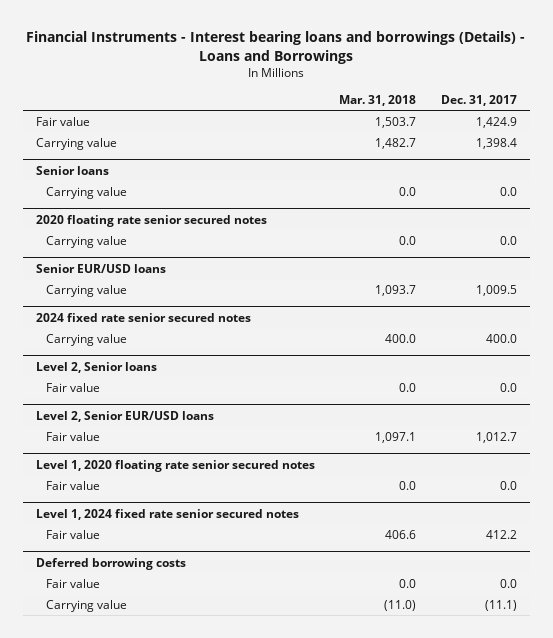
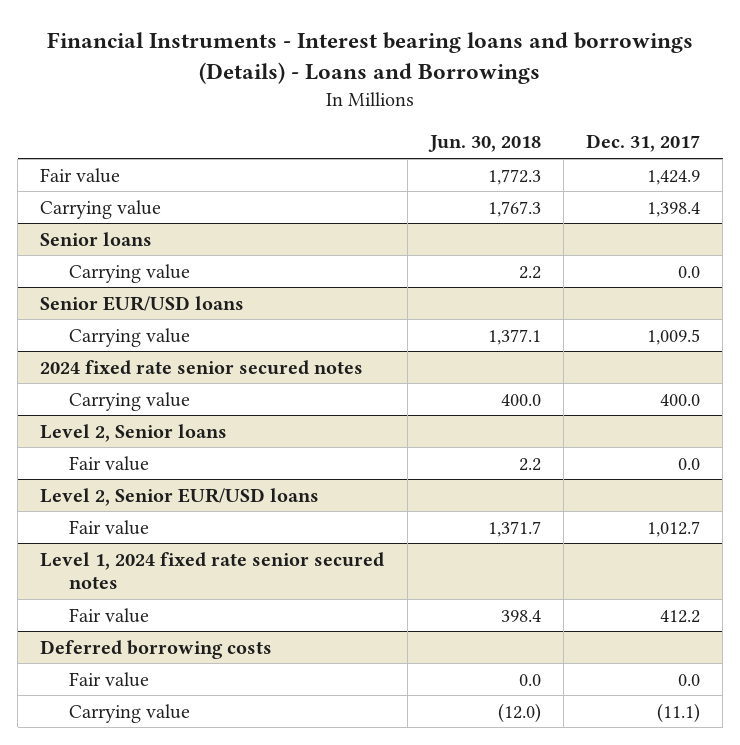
- | Mar. 31, 2018 | Dec. 31, 2017
+ | Jun. 30, 2018 | Dec. 31, 2017
- 2020 floating rate senior secured notes
- Carrying value | 0.0 | 0.0
- Level 1, 2020 floating rate senior secured notes
- Fair value | 0.0 | 0.0

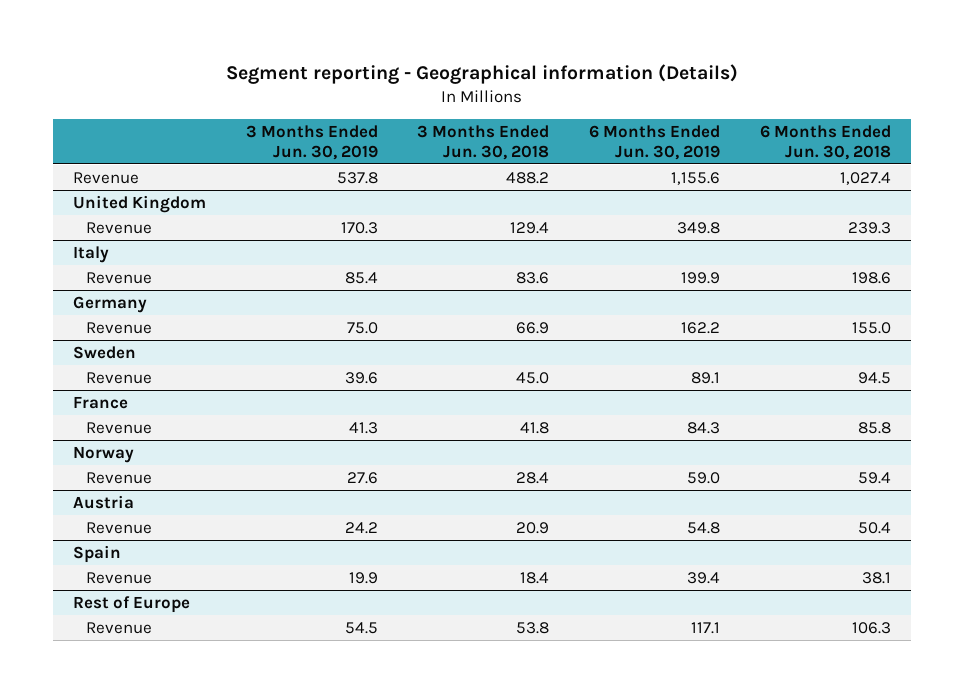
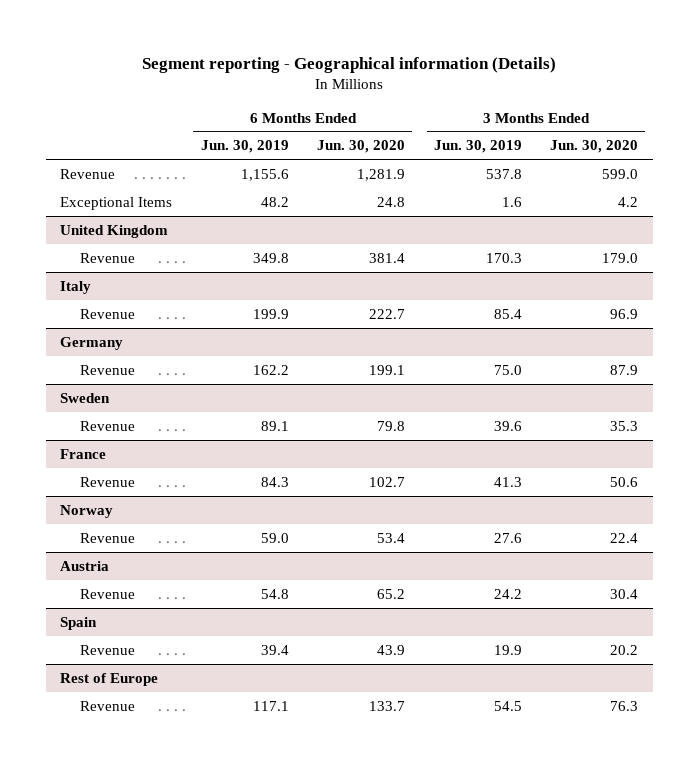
- | 3 Months Ended Jun. 30, 2019 | 3 Months Ended Jun. 30, 2018 | 6 Months Ended Jun. 30, 2019 | 6 Months Ended Jun. 30, 2018
+ | 6 Months Ended Jun. 30, 2019 | 6 Months Ended Jun. 30, 2020 | 3 Months Ended Jun. 30, 2019 | 3 Months Ended Jun. 30, 2020
+ Exceptional Items | 48.2 | 24.8 | 1.6 | 4.2

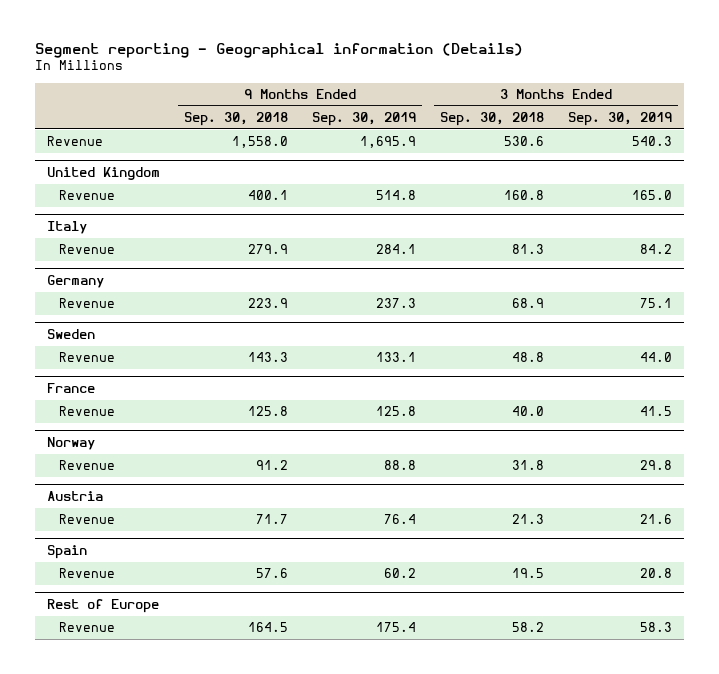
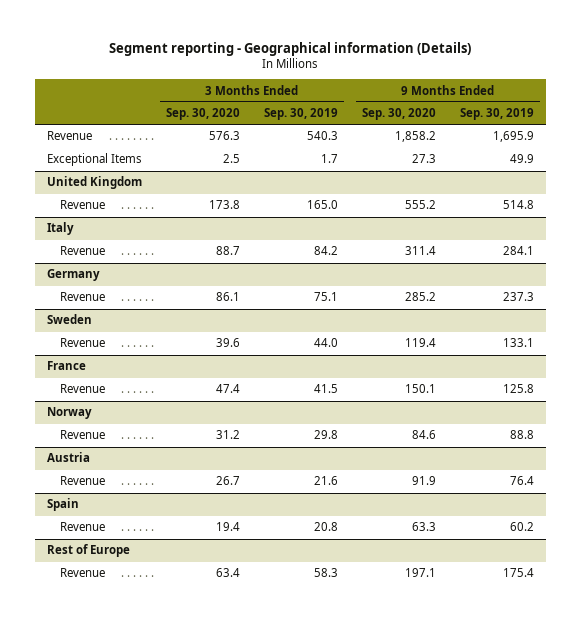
- | 9 Months Ended Sep. 30, 2018 | 9 Months Ended Sep. 30, 2019 | 3 Months Ended Sep. 30, 2018 | 3 Months Ended Sep. 30, 2019
+ | 3 Months Ended Sep. 30, 2020 | 3 Months Ended Sep. 30, 2019 | 9 Months Ended Sep. 30, 2020 | 9 Months Ended Sep. 30, 2019
+ Exceptional Items | 2.5 | 1.7 | 27.3 | 49.9

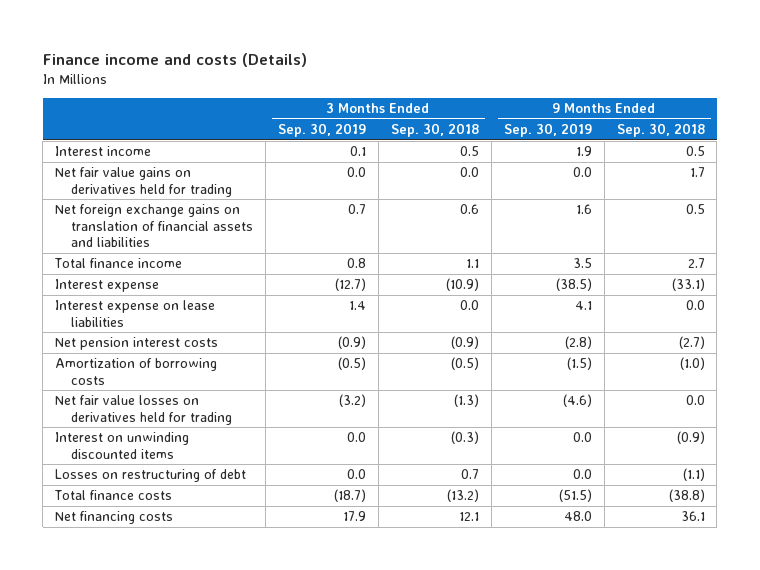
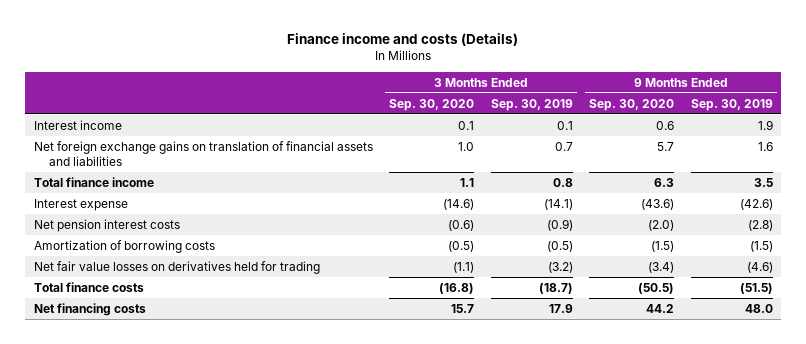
- | 3 Months Ended Sep. 30, 2019 | 3 Months Ended Sep. 30, 2018 | 9 Months Ended Sep. 30, 2019 | 9 Months Ended Sep. 30, 2018
+ | 3 Months Ended Sep. 30, 2020 | 3 Months Ended Sep. 30, 2019 | 9 Months Ended Sep. 30, 2020 | 9 Months Ended Sep. 30, 2019
- Net fair value gains on derivatives held for trading | 0.0 | 0.0 | 0.0 | 1.7
- Interest expense | (12.7) | (10.9) | (38.5) | (33.1)
- Interest expense on lease liabilities | 1.4 | 0.0 | 4.1 | 0.0
+ Interest expense | (14.6) | (14.1) | (43.6) | (42.6)
- Interest on unwinding discounted items | 0.0 | (0.3) | 0.0 | (0.9)
- Losses on restructuring of debt | 0.0 | 0.7 | 0.0 | (1.1)

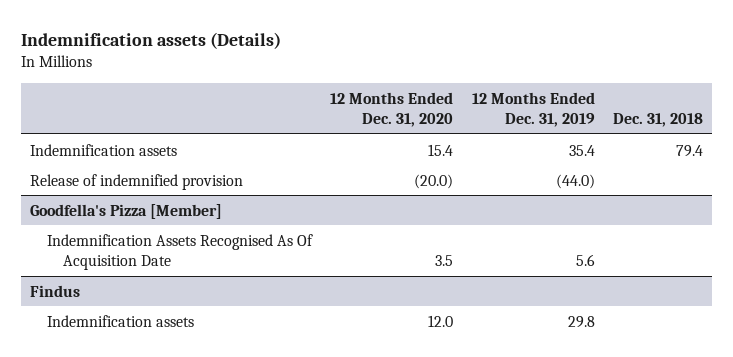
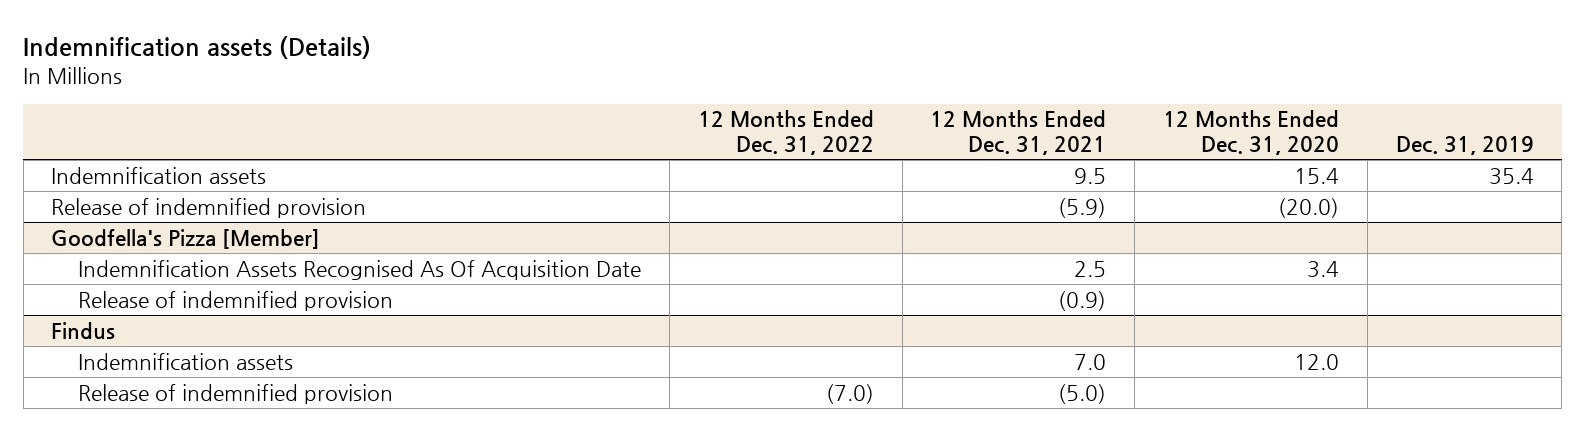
- | 12 Months Ended Dec. 31, 2020 | 12 Months Ended Dec. 31, 2019 | Dec. 31, 2018
+ | 12 Months Ended Dec. 31, 2022 | 12 Months Ended Dec. 31, 2021 | 12 Months Ended Dec. 31, 2020 | Dec. 31, 2019
@ Goodfella's Pizza [Member]
- Indemnification Assets Recognised As Of Acquisition Date | 3.5 | 5.6 |
+ Indemnification Assets Recognised As Of Acquisition Date | | 2.5 | 3.4 |
+ Release of indemnified provision | | (0.9) | |
@ Findus
+ Release of indemnified provision | (7.0) | (5.0) | |

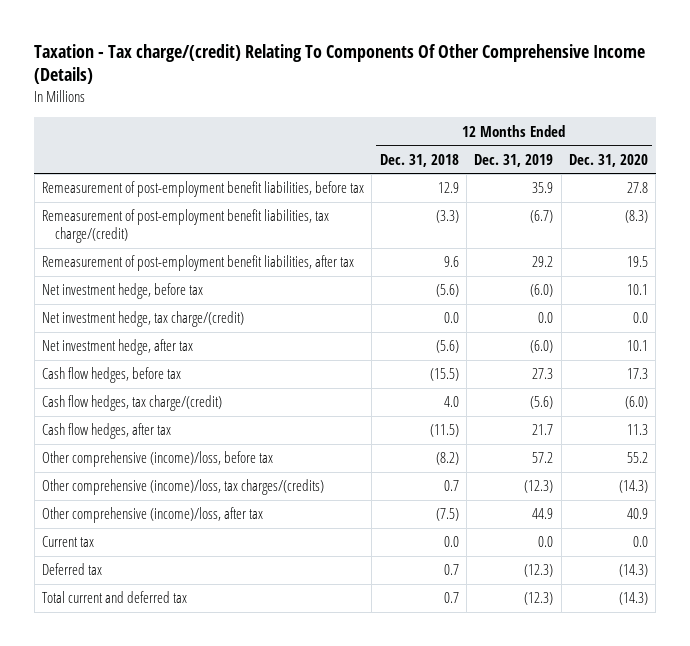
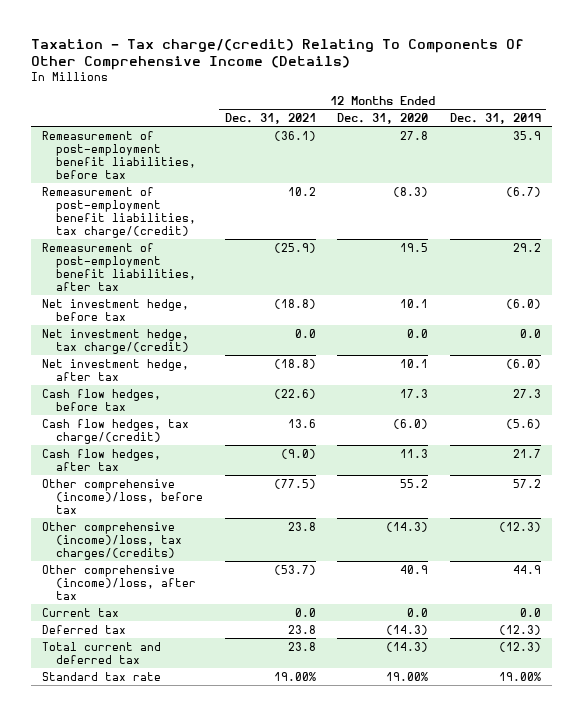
- | 12 Months Ended Dec. 31, 2018 | 12 Months Ended Dec. 31, 2019 | 12 Months Ended Dec. 31, 2020
+ | 12 Months Ended Dec. 31, 2021 | 12 Months Ended Dec. 31, 2020 | 12 Months Ended Dec. 31, 2019
+ Standard tax rate | 19.00% | 19.00% | 19.00%

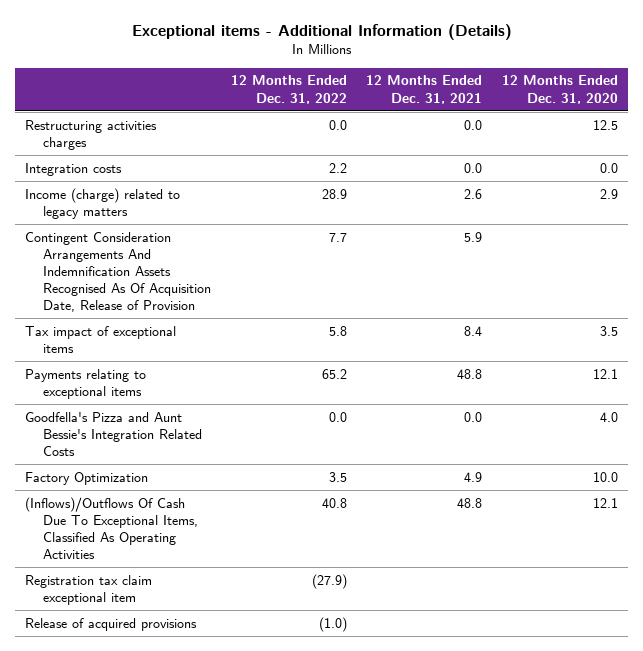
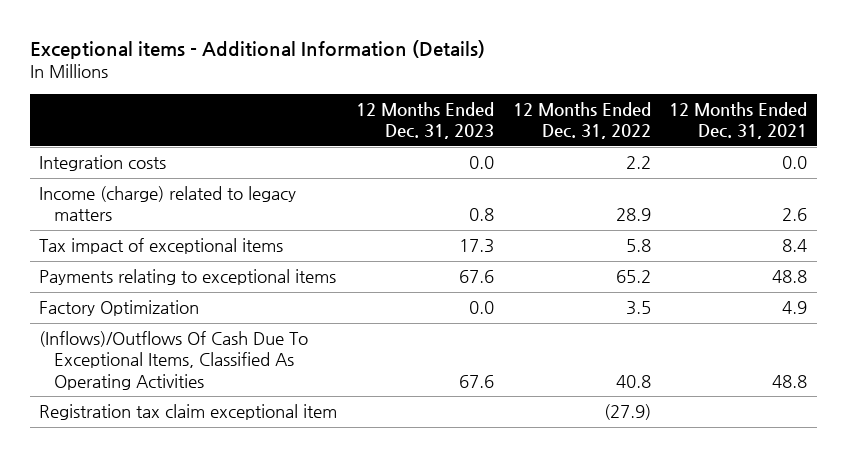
- | 12 Months Ended Dec. 31, 2022 | 12 Months Ended Dec. 31, 2021 | 12 Months Ended Dec. 31, 2020
+ | 12 Months Ended Dec. 31, 2023 | 12 Months Ended Dec. 31, 2022 | 12 Months Ended Dec. 31, 2021
- Restructuring activities charges | 0.0 | 0.0 | 12.5
- Contingent Consideration Arrangements And Indemnification Assets Recognised As Of Acquisition Date, Release of Provision | 7.7 | 5.9 |
- Goodfella's Pizza and Aunt Bessie's Integration Related Costs | 0.0 | 0.0 | 4.0
- Release of acquired provisions | (1.0) | |

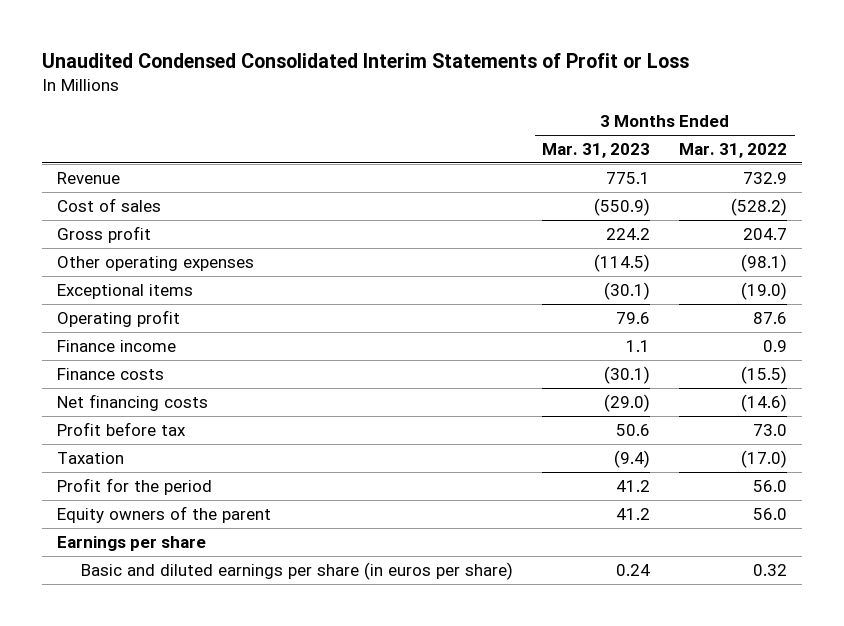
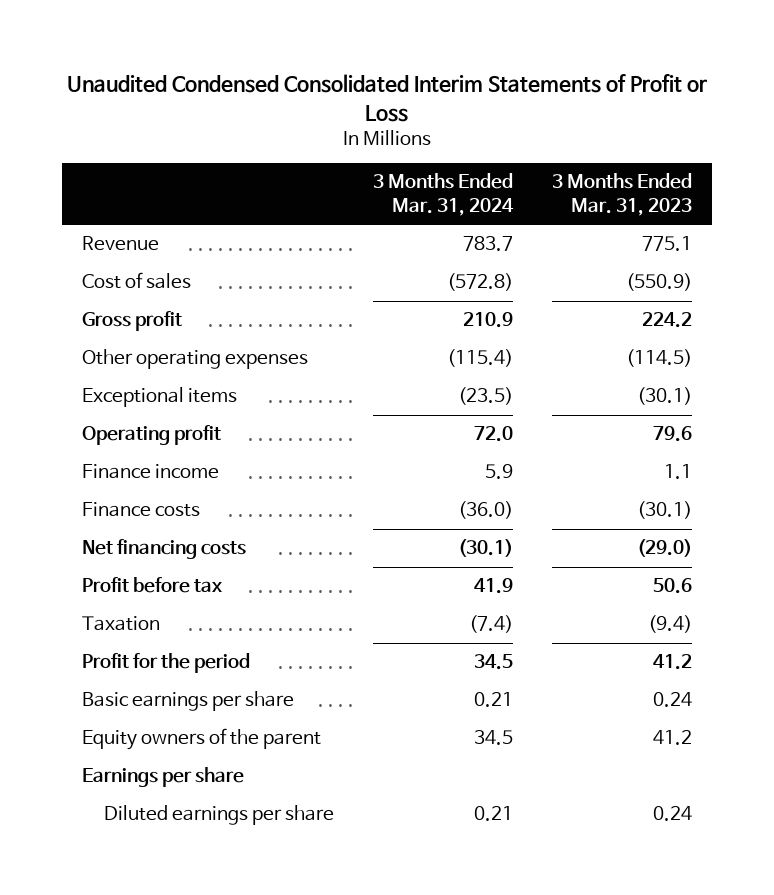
- | 3 Months Ended Mar. 31, 2023 | 3 Months Ended Mar. 31, 2022
+ | 3 Months Ended Mar. 31, 2024 | 3 Months Ended Mar. 31, 2023
+ Basic earnings per share | 0.21 | 0.24
- Basic and diluted earnings per share (in euros per share) | 0.24 | 0.32
+ Diluted earnings per share | 0.21 | 0.24

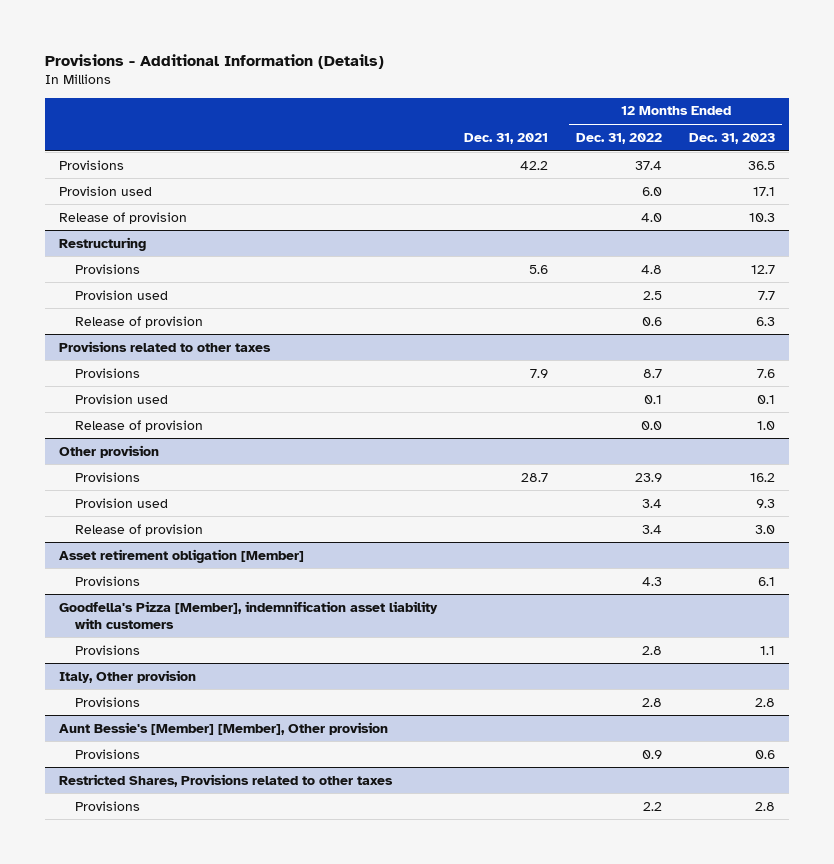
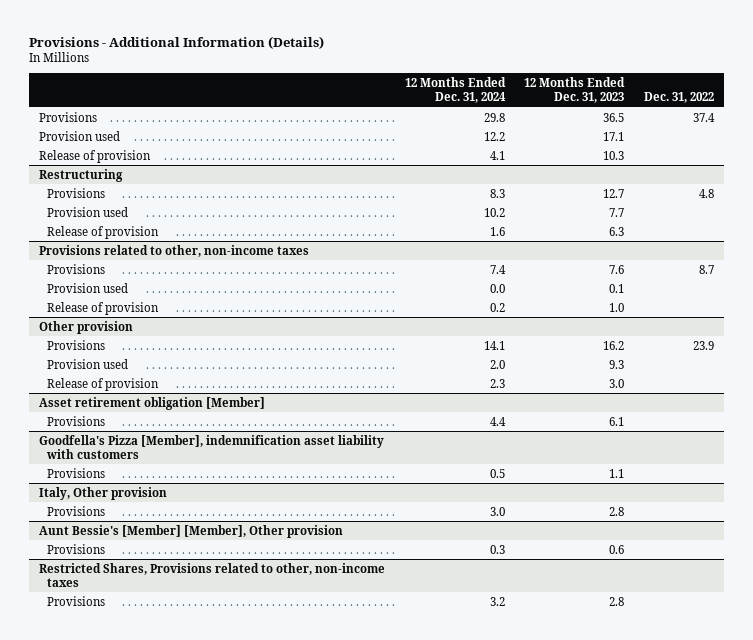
- | Dec. 31, 2021 | 12 Months Ended Dec. 31, 2022 | 12 Months Ended Dec. 31, 2023
+ | 12 Months Ended Dec. 31, 2024 | 12 Months Ended Dec. 31, 2023 | Dec. 31, 2022
- Provisions related to other taxes
+ Provisions related to other, non-income taxes
- Restricted Shares, Provisions related to other taxes
+ Restricted Shares, Provisions related to other, non-income taxes

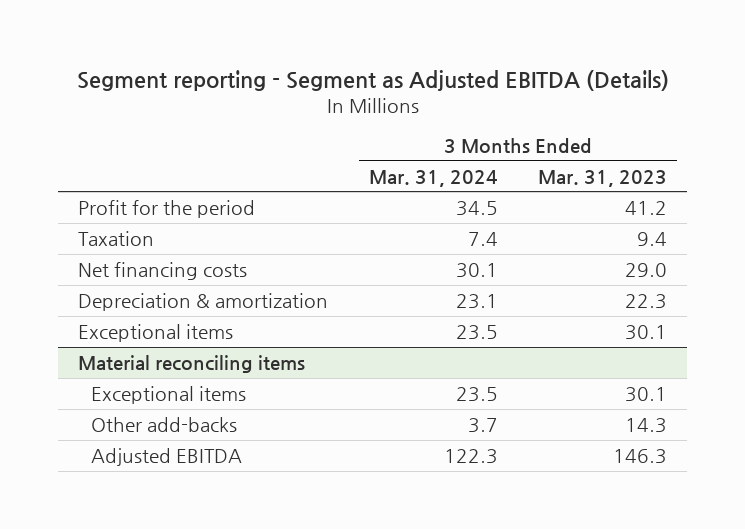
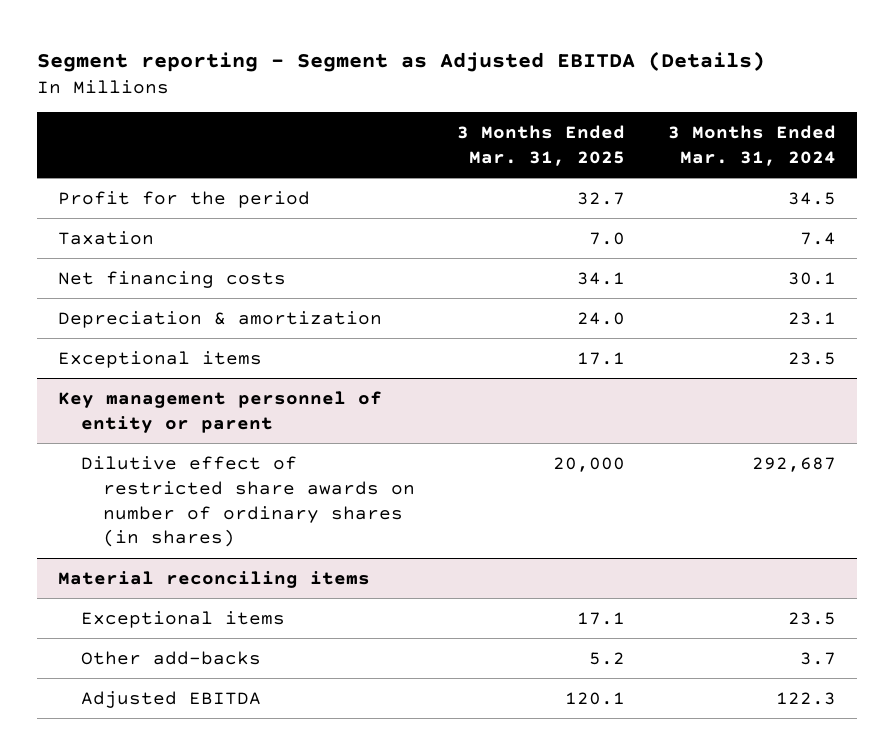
- | 3 Months Ended Mar. 31, 2024 | 3 Months Ended Mar. 31, 2023
+ | 3 Months Ended Mar. 31, 2025 | 3 Months Ended Mar. 31, 2024
+ Key management personnel of entity or parent
+ Dilutive effect of restricted share awards on number of ordinary shares (in shares) | 20,000 | 292,687

